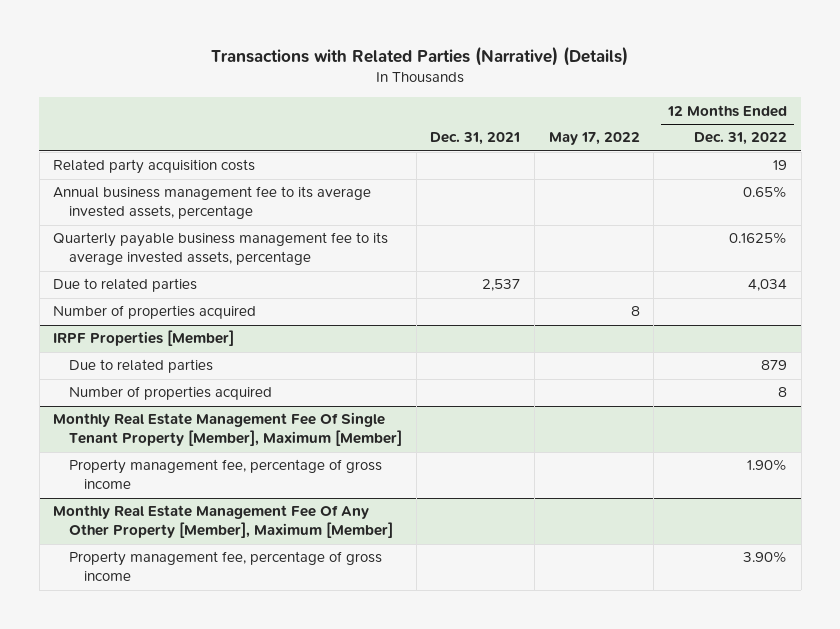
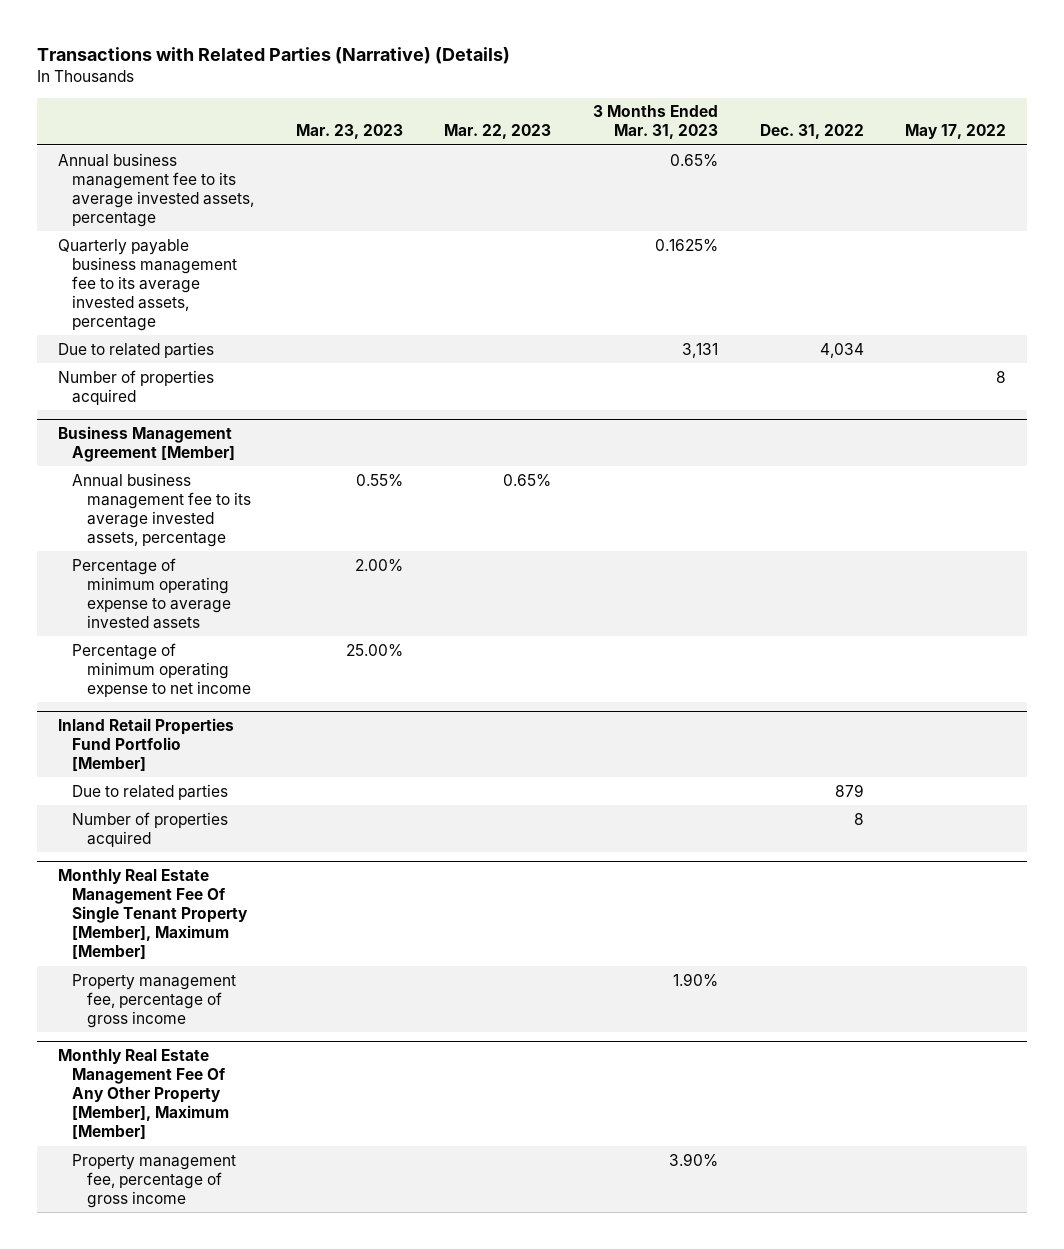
- | Dec. 31, 2021 | May 17, 2022 | 12 Months Ended Dec. 31, 2022
+ | Mar. 23, 2023 | Mar. 22, 2023 | 3 Months Ended Mar. 31, 2023 | Dec. 31, 2022 | May 17, 2022
- Related party acquisition costs | | | 19
- IRPF Properties [Member]
+ Business Management Agreement [Member]
+ Annual business management fee to its average invested assets, percentage | 0.55% | 0.65% | | |
+ Percentage of minimum operating expense to average invested assets | 2.00% | | | |
+ Percentage of minimum operating expense to net income | 25.00% | | | |
+ Inland Retail Properties Fund Portfolio [Member]

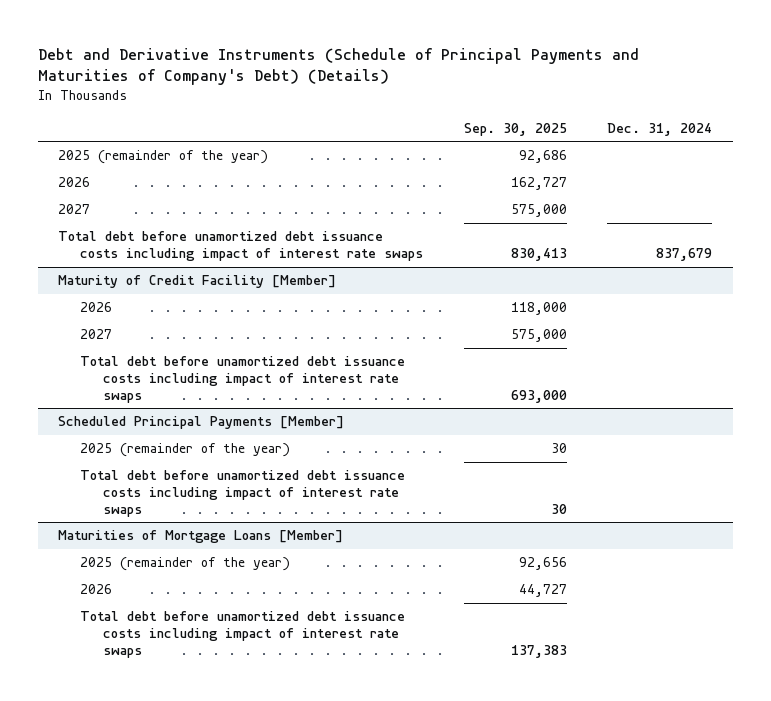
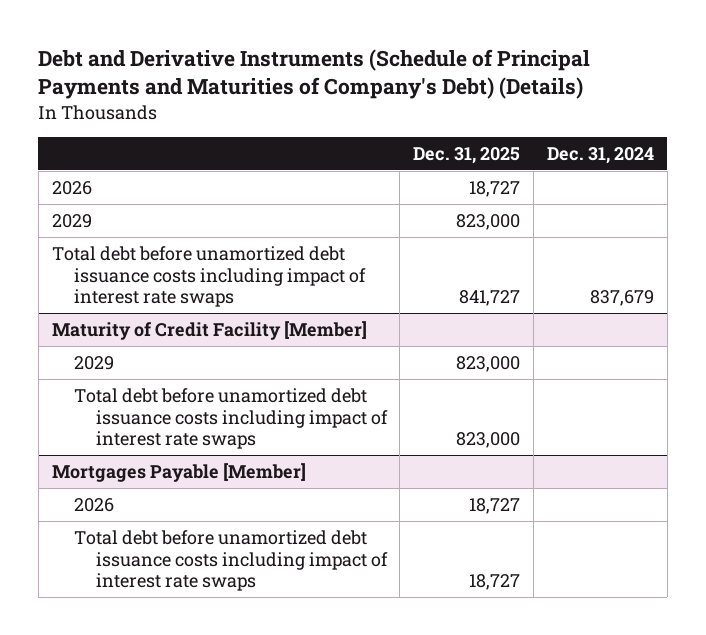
- | Sep. 30, 2025 | Dec. 31, 2024
+ | Dec. 31, 2025 | Dec. 31, 2024
- 2025 (remainder of the year) | 92,686 |
- 2027 | 575,000 |
+ 2029 | 823,000 |
@ Maturity of Credit Facility [Member]
- 2026 | 118,000 |
- 2027 | 575,000 |
+ 2029 | 823,000 |
- Scheduled Principal Payments [Member]
- 2025 (remainder of the year) | 30 |
- Total debt before unamortized debt issuance costs including impact of interest rate swaps | 30 |
- Maturities of Mortgage Loans [Member]
- 2025 (remainder of the year) | 92,656 |
+ Mortgages Payable [Member]

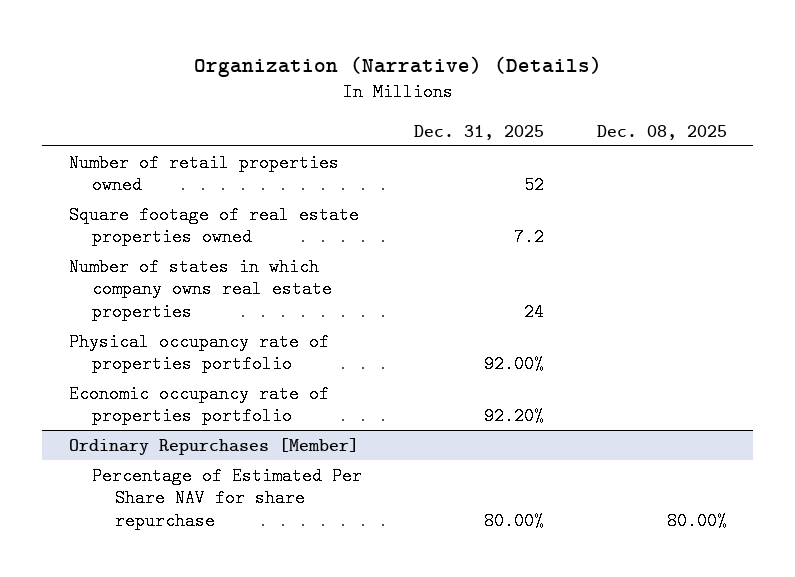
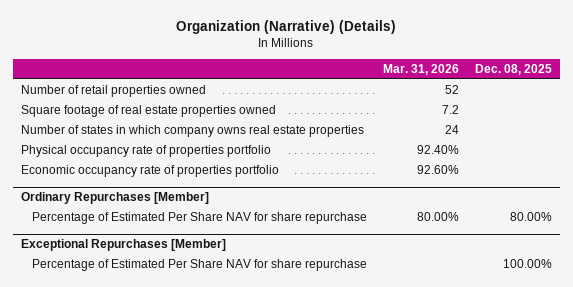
- | Dec. 31, 2025 | Dec. 08, 2025
+ | Mar. 31, 2026 | Dec. 08, 2025
+ Exceptional Repurchases [Member]
+ Percentage of Estimated Per Share NAV for share repurchase | | 100.00%

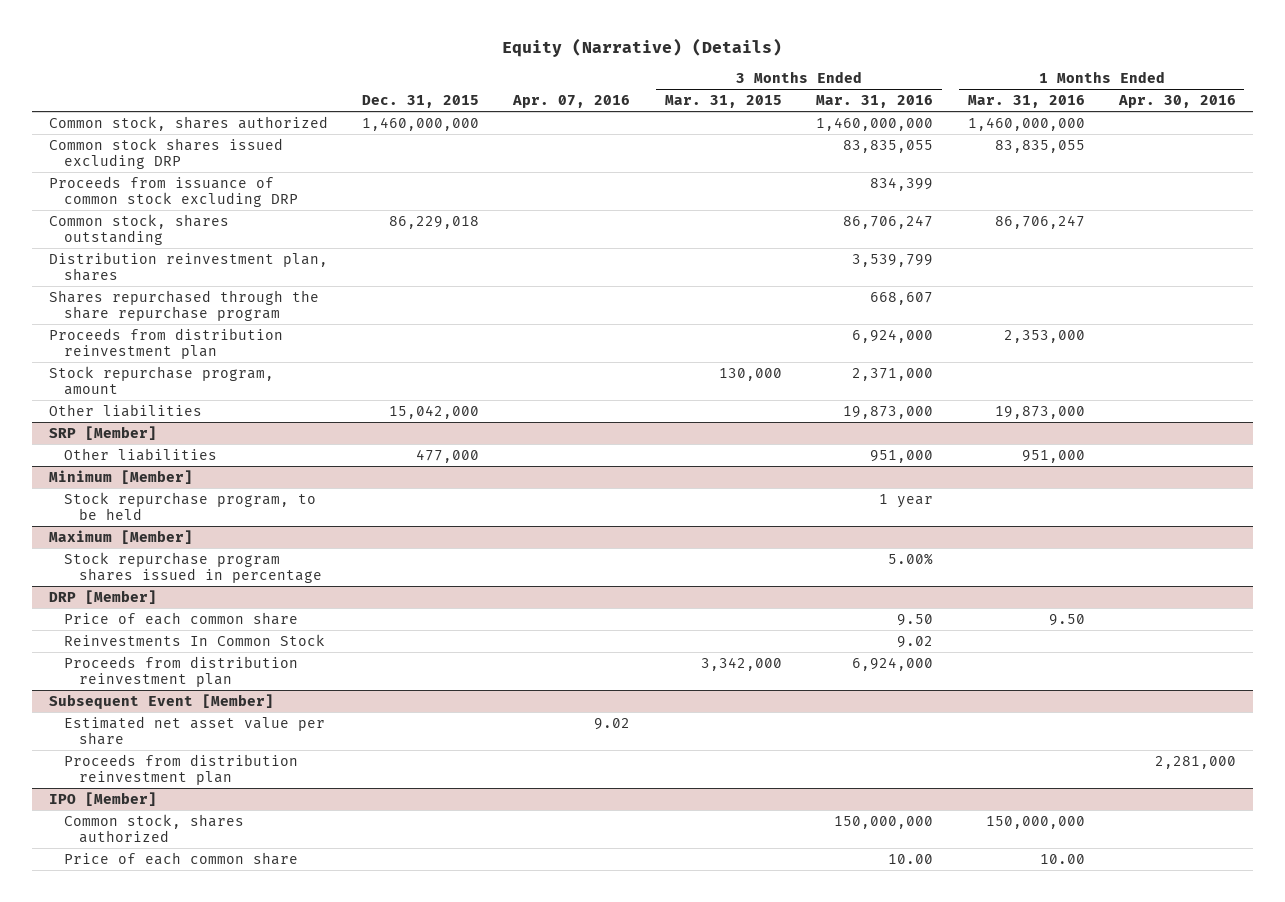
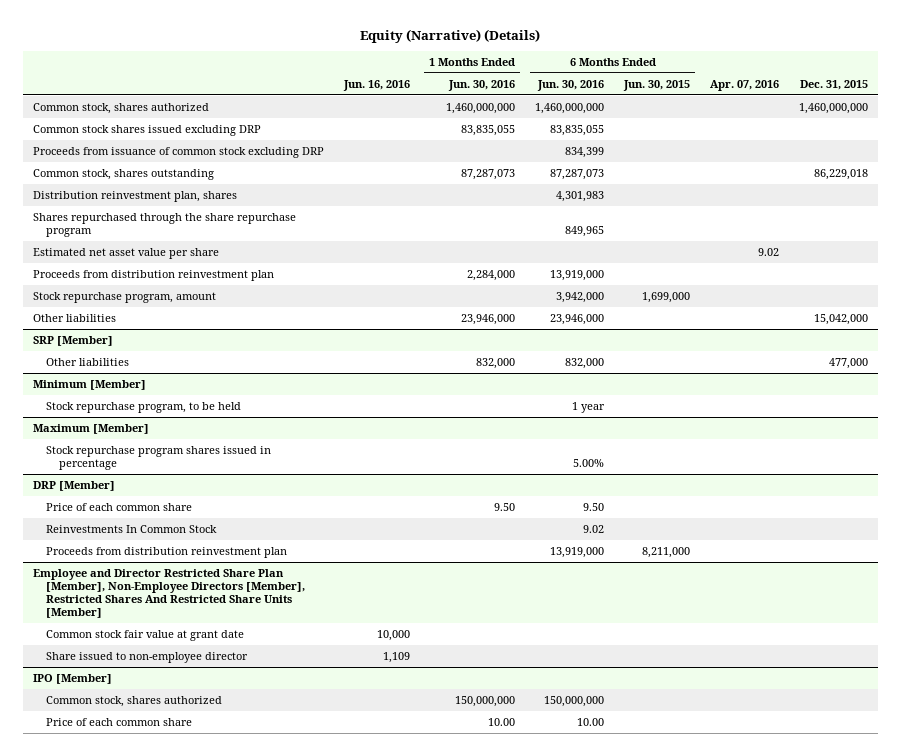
- | Dec. 31, 2015 | Apr. 07, 2016 | 3 Months Ended Mar. 31, 2015 | 3 Months Ended Mar. 31, 2016 | 1 Months Ended Mar. 31, 2016 | 1 Months Ended Apr. 30, 2016
+ | Jun. 16, 2016 | 1 Months Ended Jun. 30, 2016 | 6 Months Ended Jun. 30, 2016 | 6 Months Ended Jun. 30, 2015 | Apr. 07, 2016 | Dec. 31, 2015
+ Estimated net asset value per share | | | | | 9.02 |
- Subsequent Event [Member]
- Estimated net asset value per share | | 9.02 | | | |
- Proceeds from distribution reinvestment plan | | | | | | 2,281,000
+ Employee and Director Restricted Share Plan [Member], Non-Employee Directors [Member], Restricted Shares And Restricted Share Units [Member]
+ Common stock fair value at grant date | 10,000 | | | | |
+ Share issued to non-employee director | 1,109 | | | | |

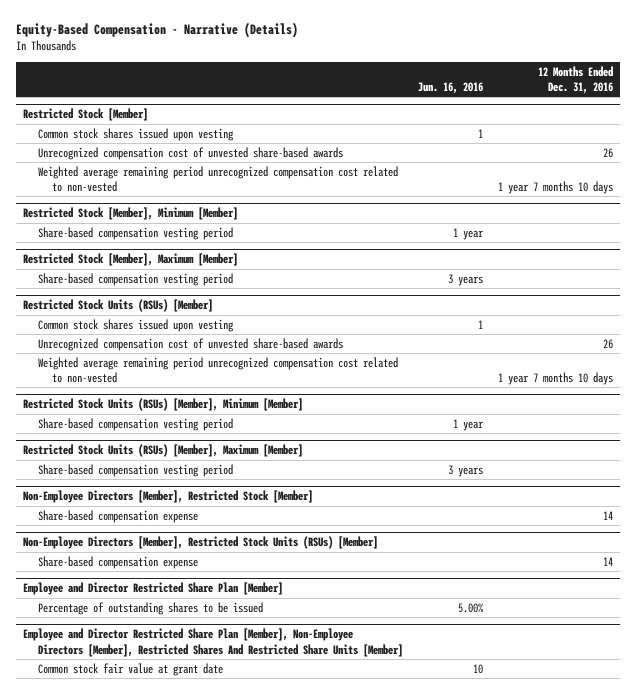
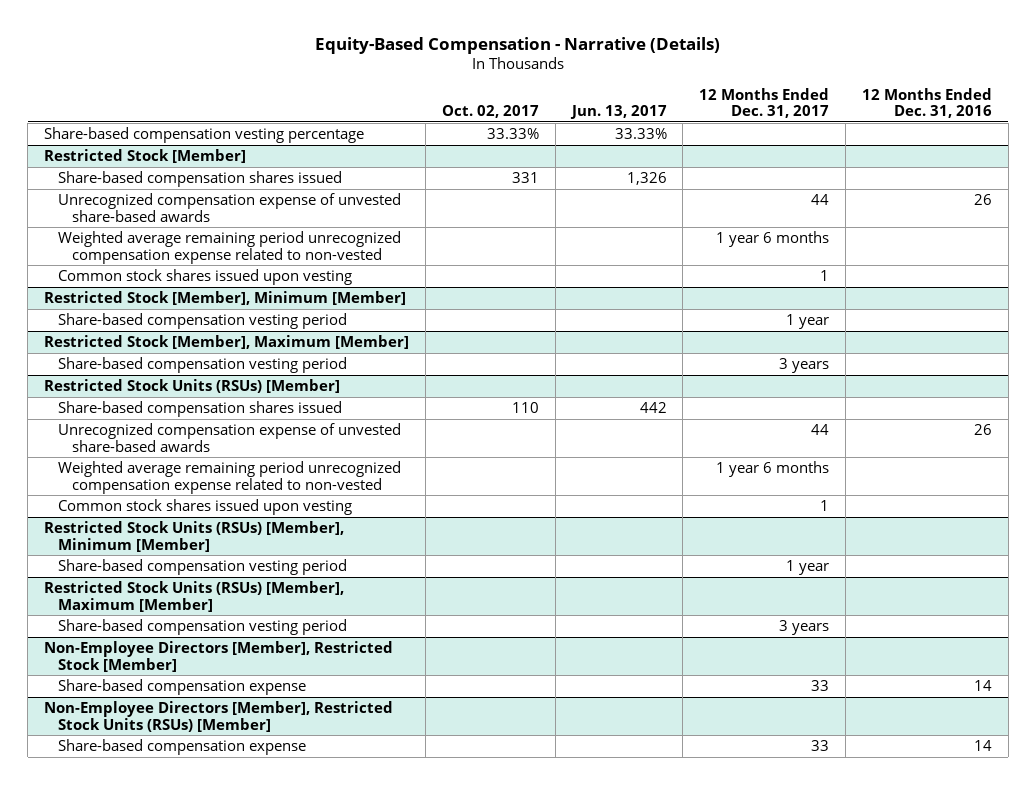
- | Jun. 16, 2016 | 12 Months Ended Dec. 31, 2016
+ | Oct. 02, 2017 | Jun. 13, 2017 | 12 Months Ended Dec. 31, 2017 | 12 Months Ended Dec. 31, 2016
+ Share-based compensation vesting percentage | 33.33% | 33.33% | |
@ Restricted Stock [Member]
+ Share-based compensation shares issued | 331 | 1,326 | |
+ Unrecognized compensation expense of unvested share-based awards | | | 44 | 26
+ Weighted average remaining period unrecognized compensation expense related to non-vested | | | 1 year 6 months |
- Unrecognized compensation cost of unvested share-based awards | | 26
- Weighted average remaining period unrecognized compensation cost related to non-vested | | 1 year 7 months 10 days
@ Restricted Stock Units (RSUs) [Member]
+ Share-based compensation shares issued | 110 | 442 | |
+ Unrecognized compensation expense of unvested share-based awards | | | 44 | 26
+ Weighted average remaining period unrecognized compensation expense related to non-vested | | | 1 year 6 months |
- Unrecognized compensation cost of unvested share-based awards | | 26
- Weighted average remaining period unrecognized compensation cost related to non-vested | | 1 year 7 months 10 days
- Employee and Director Restricted Share Plan [Member]
- Percentage of outstanding shares to be issued | 5.00% |
- Employee and Director Restricted Share Plan [Member], Non-Employee Directors [Member], Restricted Shares And Restricted Share Units [Member]
- Common stock fair value at grant date | 10 |

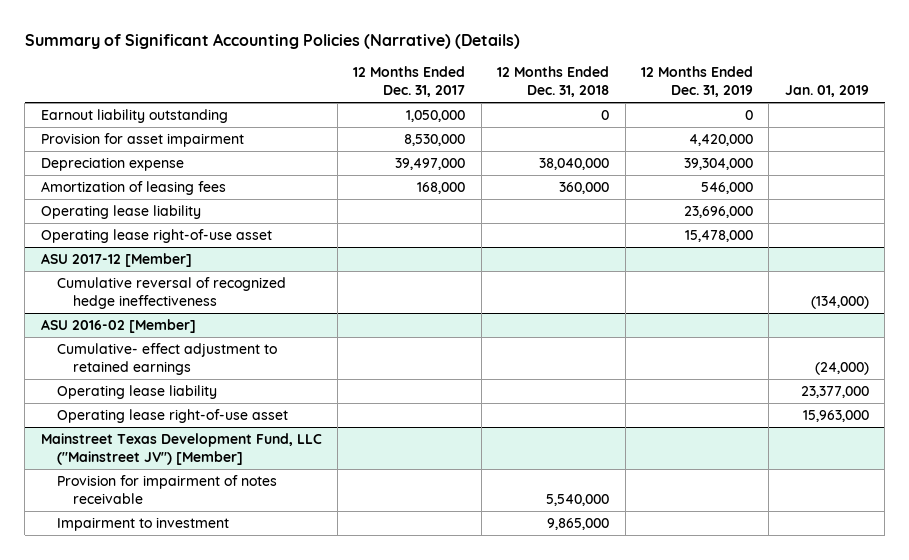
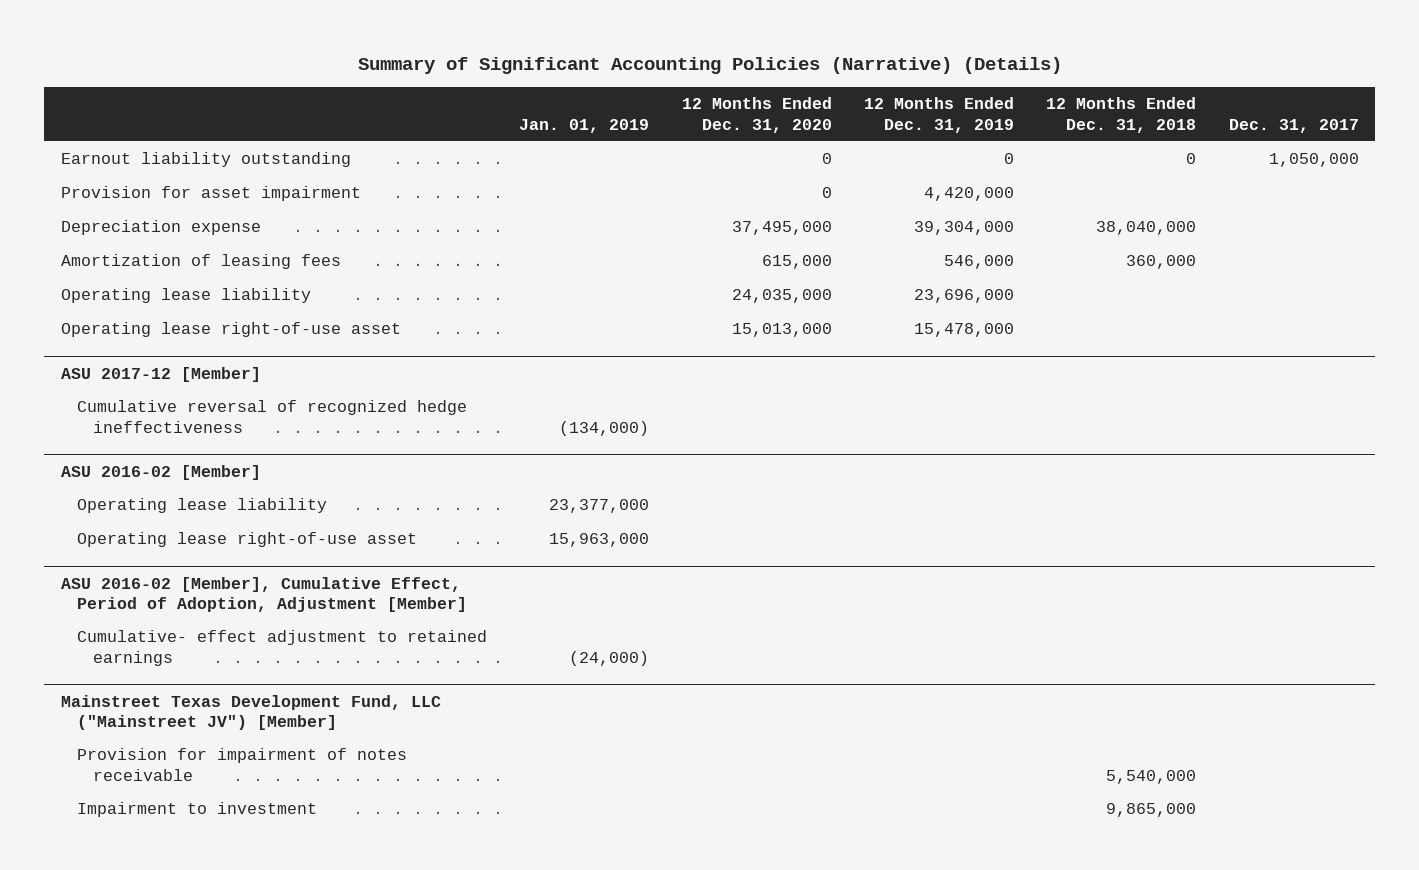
- | 12 Months Ended Dec. 31, 2017 | 12 Months Ended Dec. 31, 2018 | 12 Months Ended Dec. 31, 2019 | Jan. 01, 2019
+ | Jan. 01, 2019 | 12 Months Ended Dec. 31, 2020 | 12 Months Ended Dec. 31, 2019 | 12 Months Ended Dec. 31, 2018 | Dec. 31, 2017
@ ASU 2016-02 [Member]
- Cumulative- effect adjustment to retained earnings | | | | (24,000)
+ ASU 2016-02 [Member], Cumulative Effect, Period of Adoption, Adjustment [Member]
+ Cumulative- effect adjustment to retained earnings | (24,000) | | | |

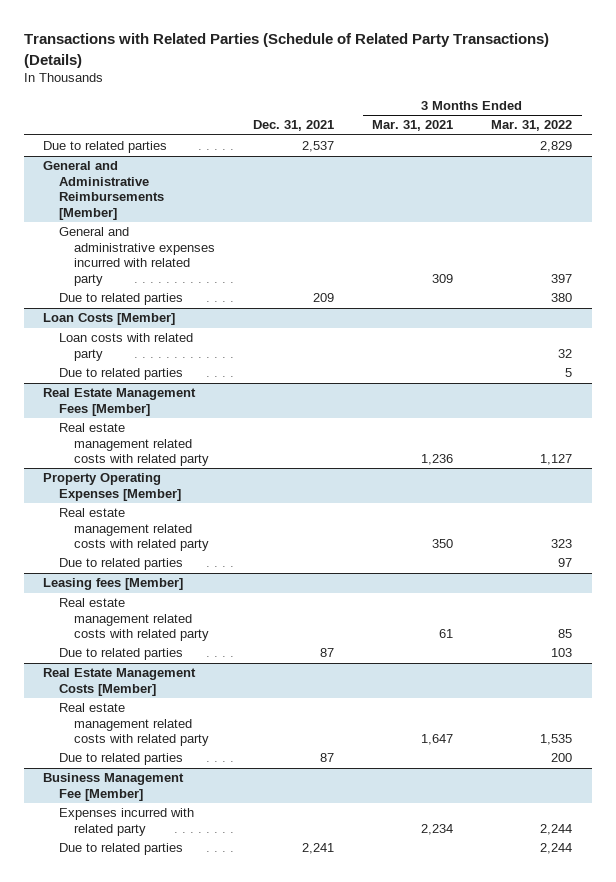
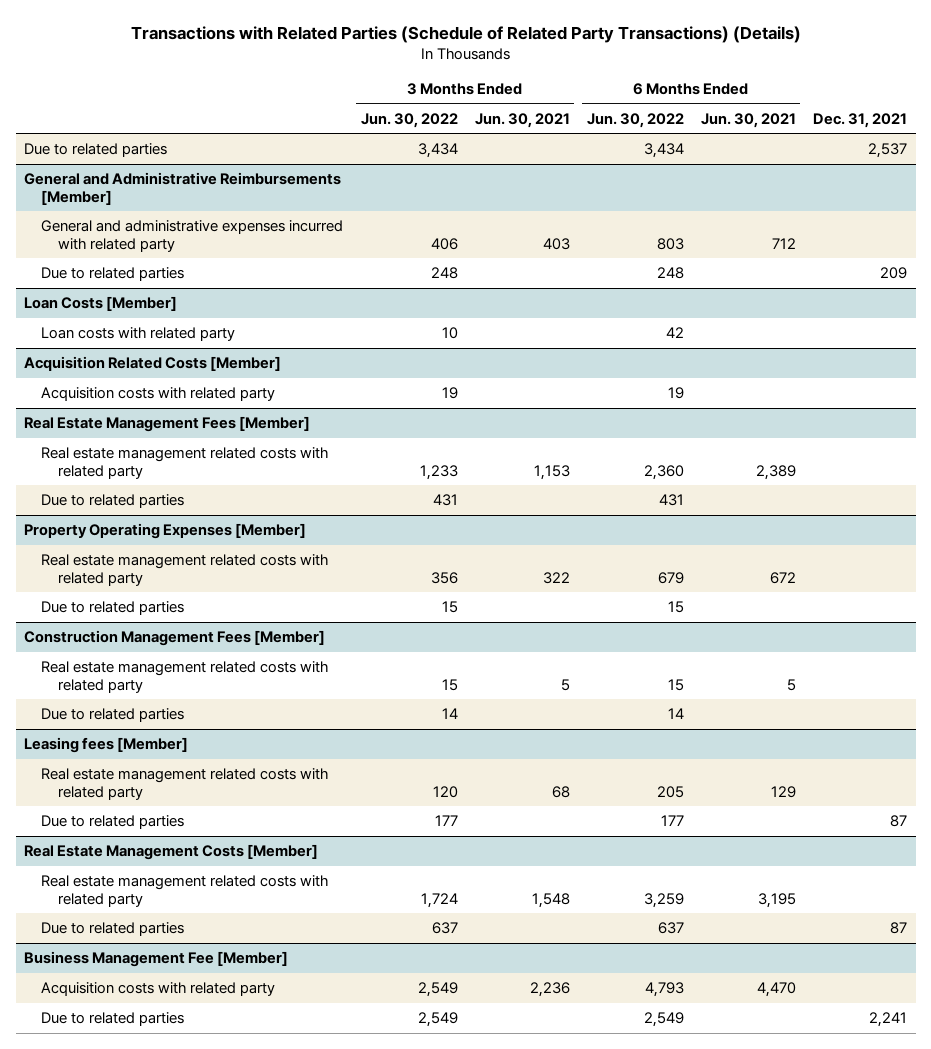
- | Dec. 31, 2021 | 3 Months Ended Mar. 31, 2021 | 3 Months Ended Mar. 31, 2022
+ | 3 Months Ended Jun. 30, 2022 | 3 Months Ended Jun. 30, 2021 | 6 Months Ended Jun. 30, 2022 | 6 Months Ended Jun. 30, 2021 | Dec. 31, 2021
@ Loan Costs [Member]
- Due to related parties | | | 5
+ Acquisition Related Costs [Member]
+ Acquisition costs with related party | 19 | | 19 | |
@ Real Estate Management Fees [Member]
+ Due to related parties | 431 | | 431 | |
+ Construction Management Fees [Member]
+ Real estate management related costs with related party | 15 | 5 | 15 | 5 |
+ Due to related parties | 14 | | 14 | |
@ Business Management Fee [Member]
- Expenses incurred with related party | | 2,234 | 2,244
+ Acquisition costs with related party | 2,549 | 2,236 | 4,793 | 4,470 |

